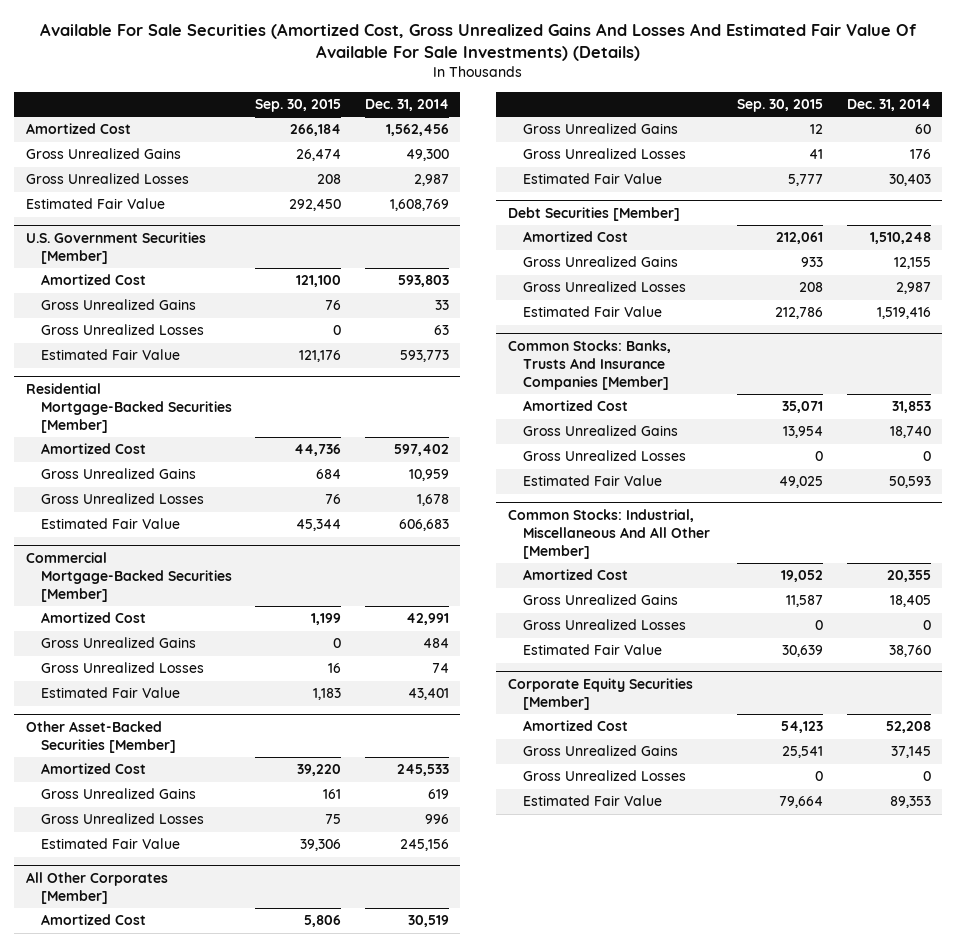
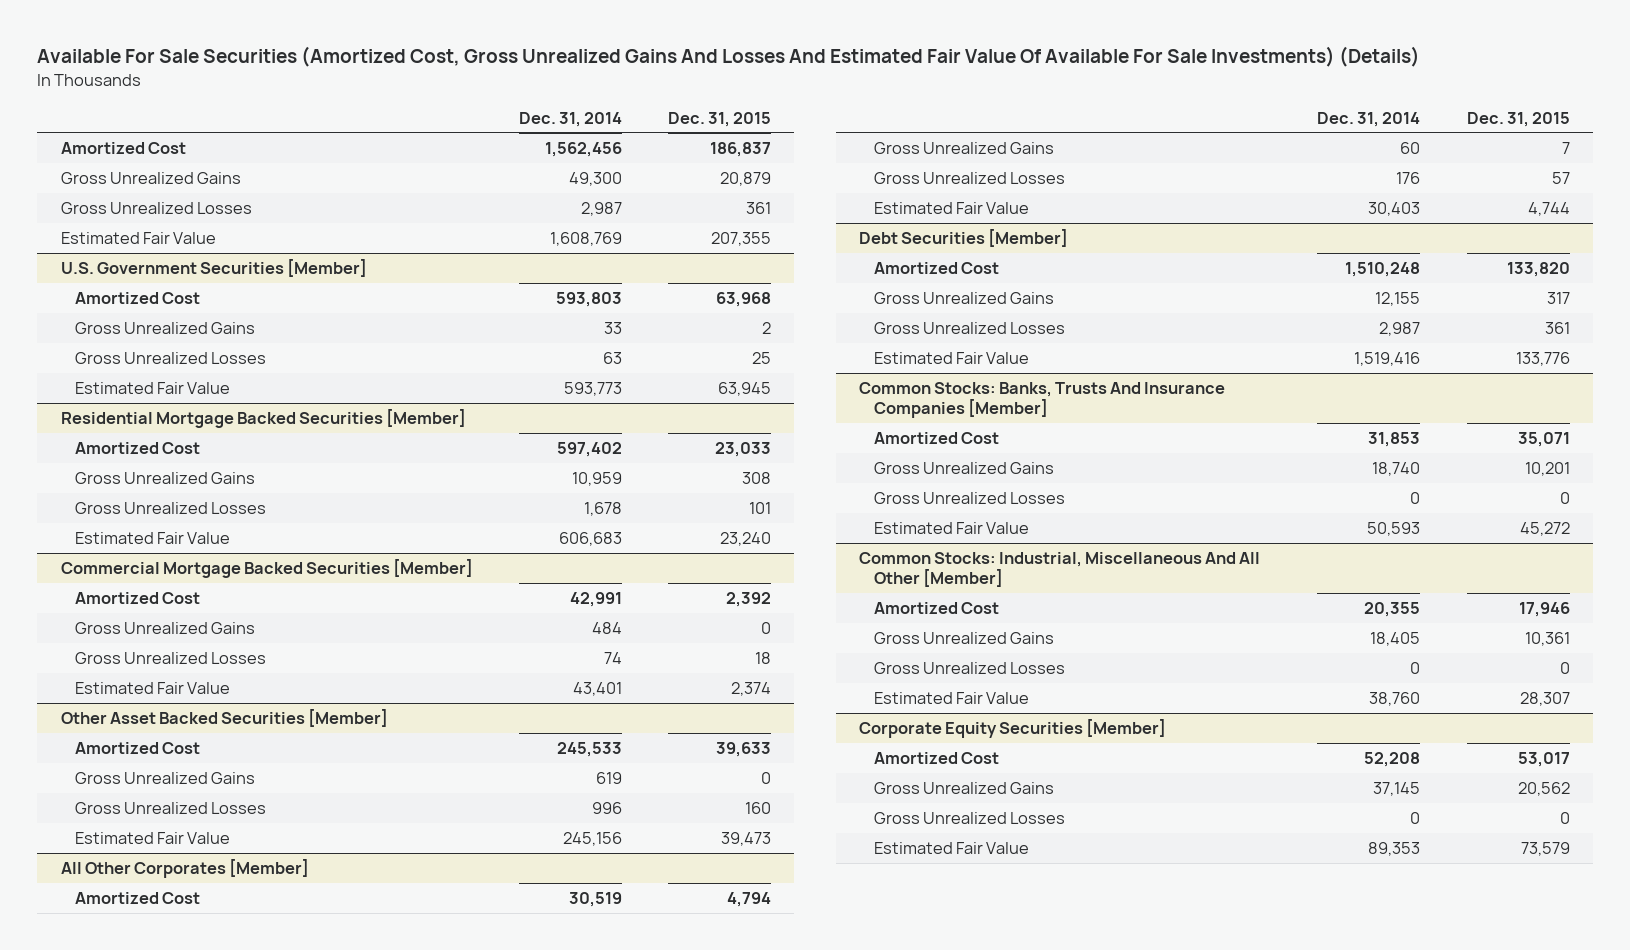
- | Sep. 30, 2015 | Dec. 31, 2014
+ | Dec. 31, 2014 | Dec. 31, 2015
- Residential Mortgage-Backed Securities [Member]
+ Residential Mortgage Backed Securities [Member]
- Commercial Mortgage-Backed Securities [Member]
+ Commercial Mortgage Backed Securities [Member]
- Other Asset-Backed Securities [Member]
+ Other Asset Backed Securities [Member]

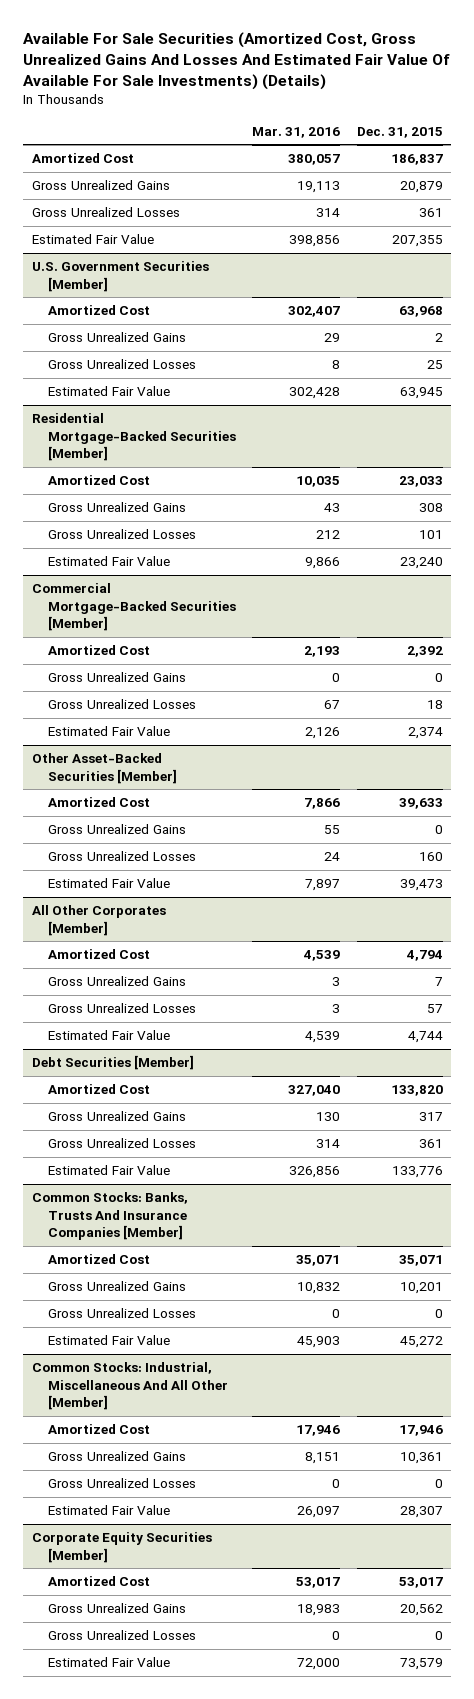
- | Dec. 31, 2014 | Dec. 31, 2015
+ | Mar. 31, 2016 | Dec. 31, 2015
- Residential Mortgage Backed Securities [Member]
+ Residential Mortgage-Backed Securities [Member]
- Commercial Mortgage Backed Securities [Member]
+ Commercial Mortgage-Backed Securities [Member]
- Other Asset Backed Securities [Member]
+ Other Asset-Backed Securities [Member]

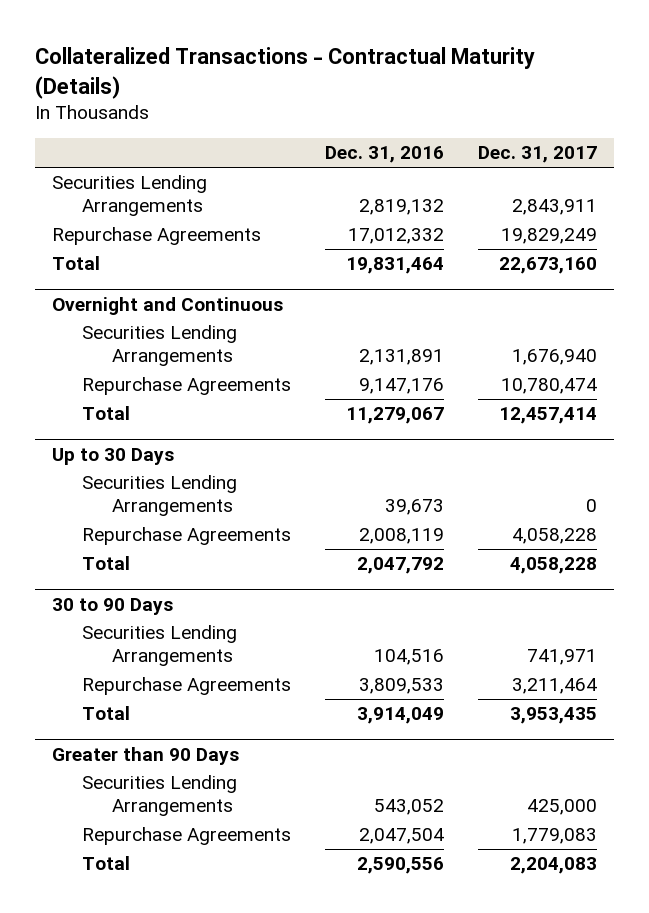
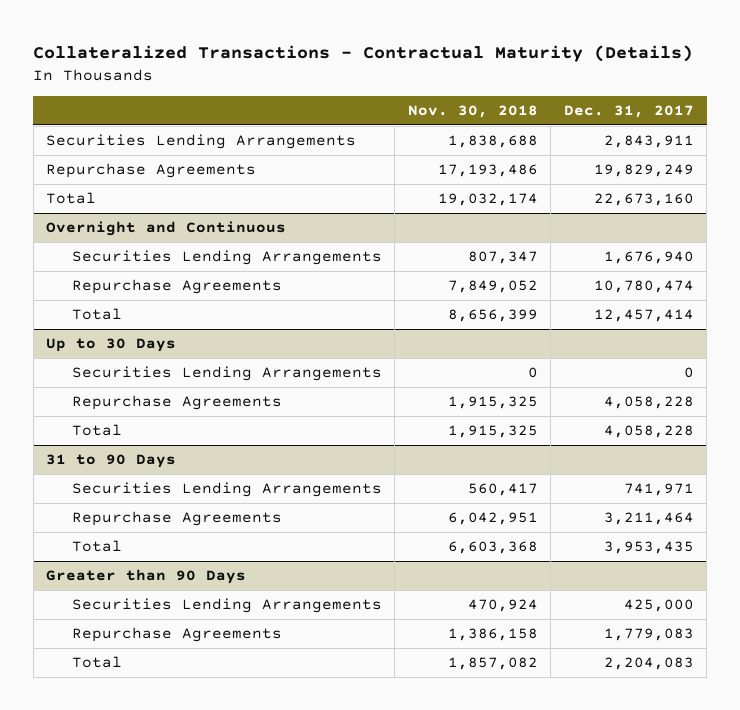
- | Dec. 31, 2016 | Dec. 31, 2017
+ | Nov. 30, 2018 | Dec. 31, 2017
- 30 to 90 Days
+ 31 to 90 Days

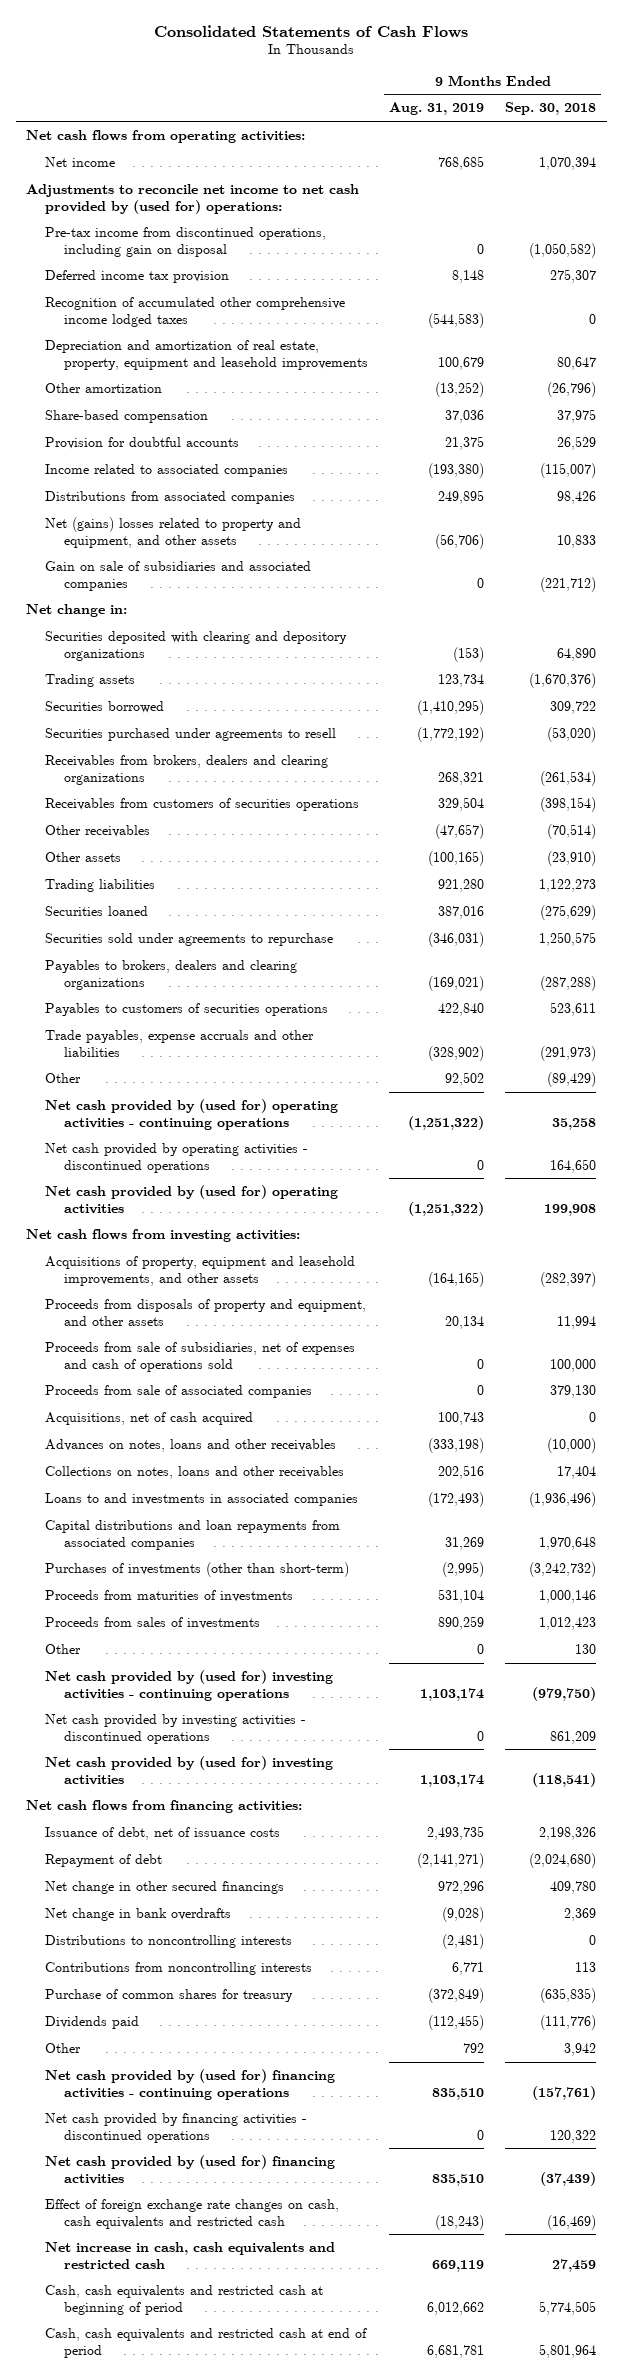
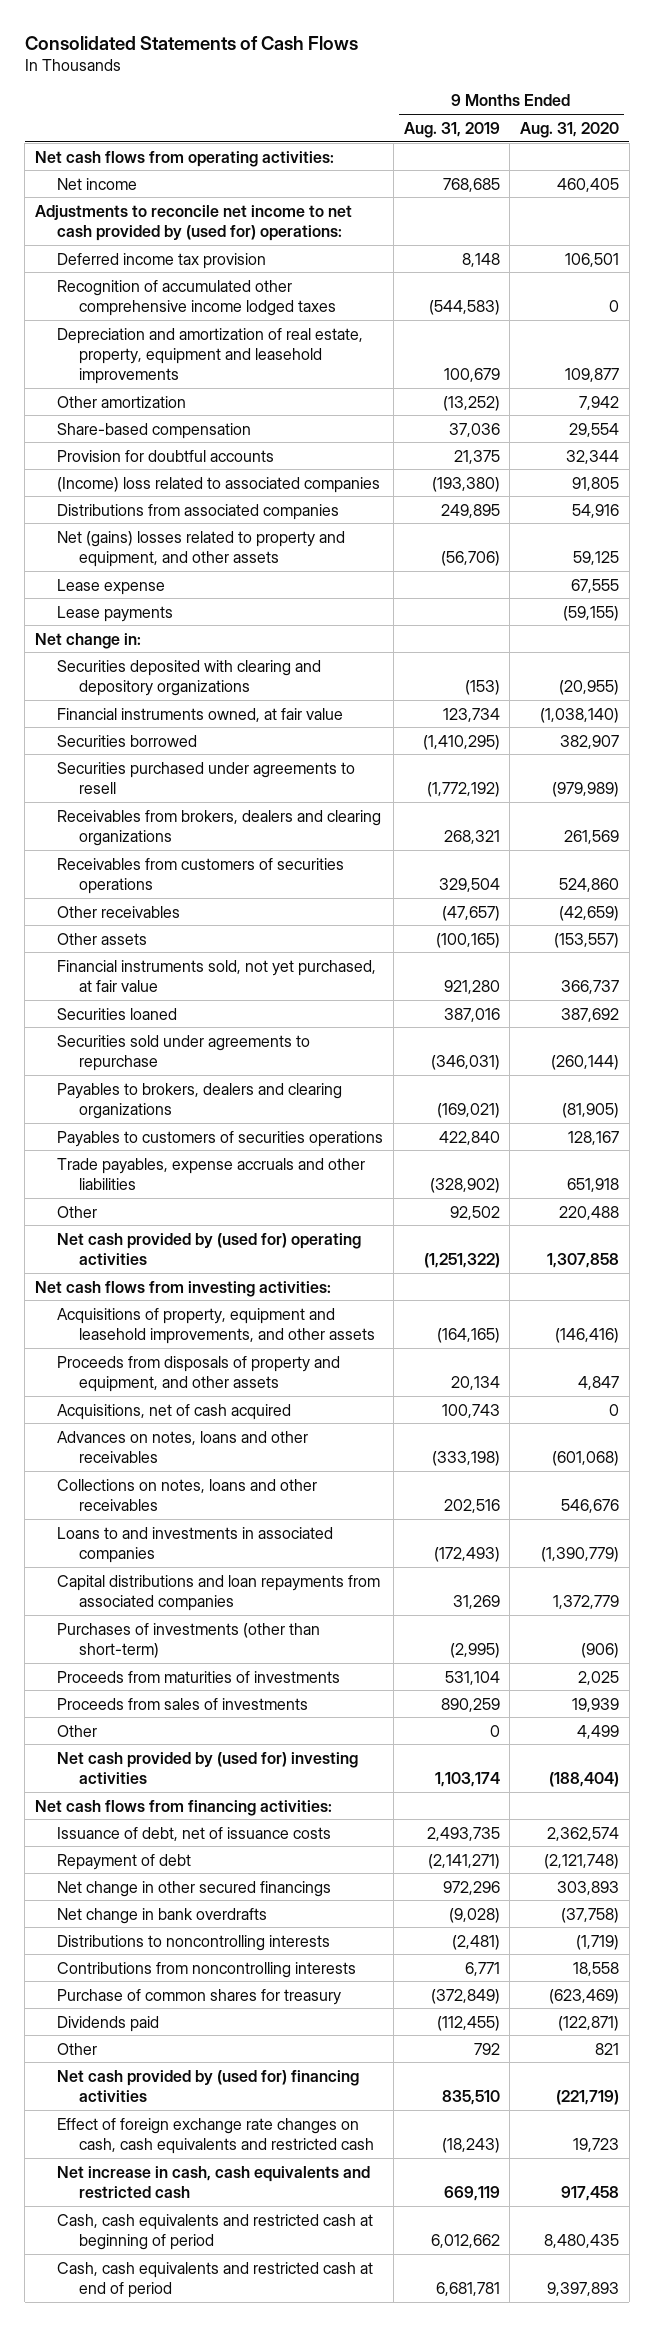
- | 9 Months Ended Aug. 31, 2019 | 9 Months Ended Sep. 30, 2018
+ | 9 Months Ended Aug. 31, 2019 | 9 Months Ended Aug. 31, 2020
- Pre-tax income from discontinued operations, including gain on disposal | 0 | (1,050,582)
- Income related to associated companies | (193,380) | (115,007)
+ (Income) loss related to associated companies | (193,380) | 91,805
- Gain on sale of subsidiaries and associated companies | 0 | (221,712)
+ Lease expense | | 67,555
+ Lease payments | | (59,155)
- Trading assets | 123,734 | (1,670,376)
+ Financial instruments owned, at fair value | 123,734 | (1,038,140)
- Trading liabilities | 921,280 | 1,122,273
+ Financial instruments sold, not yet purchased, at fair value | 921,280 | 366,737
- Net cash provided by (used for) operating activities - continuing operations | (1,251,322) | 35,258
- Net cash provided by operating activities - discontinued operations | 0 | 164,650
- Proceeds from sale of subsidiaries, net of expenses and cash of operations sold | 0 | 100,000
- Proceeds from sale of associated companies | 0 | 379,130
- Net cash provided by (used for) investing activities - continuing operations | 1,103,174 | (979,750)
- Net cash provided by investing activities - discontinued operations | 0 | 861,209
- Net cash provided by (used for) financing activities - continuing operations | 835,510 | (157,761)
- Net cash provided by financing activities - discontinued operations | 0 | 120,322

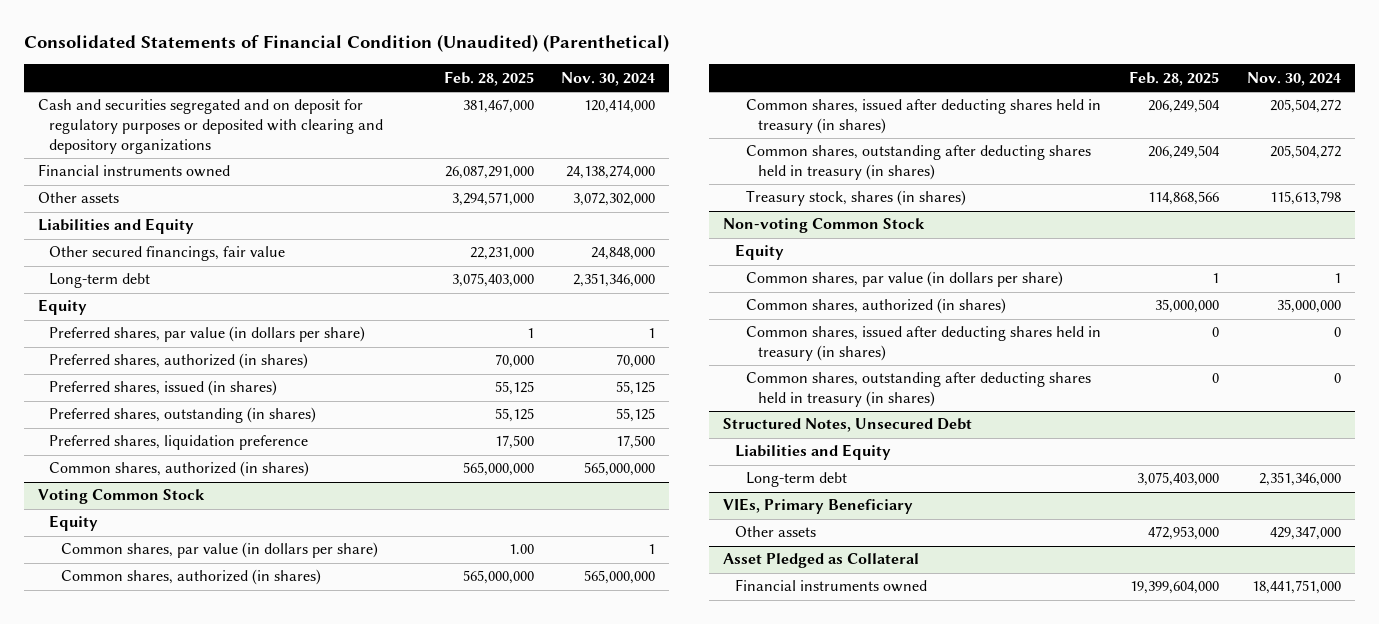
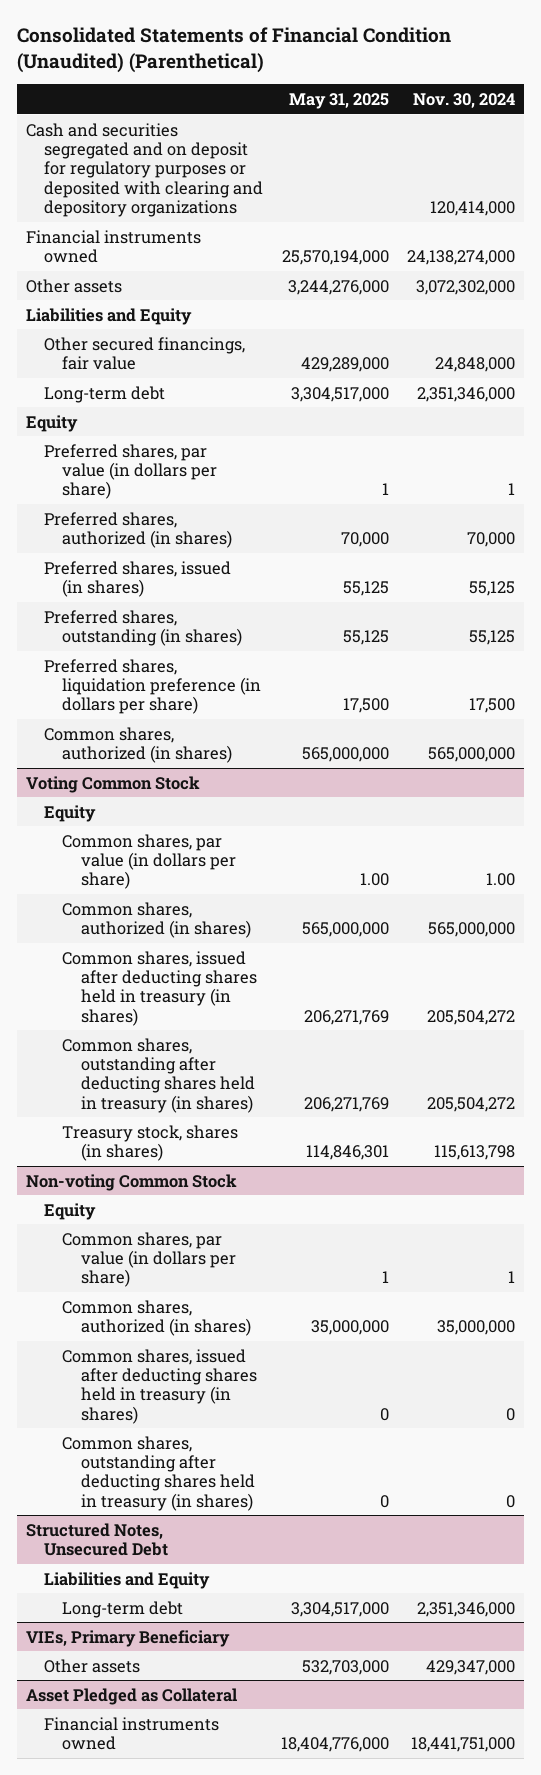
- | Feb. 28, 2025 | Nov. 30, 2024
+ | May 31, 2025 | Nov. 30, 2024
- Preferred shares, liquidation preference | 17,500 | 17,500
+ Preferred shares, liquidation preference (in dollars per share) | 17,500 | 17,500
@ Voting Common Stock
- Common shares, par value (in dollars per share) | 1.00 | 1
+ Common shares, par value (in dollars per share) | 1.00 | 1.00

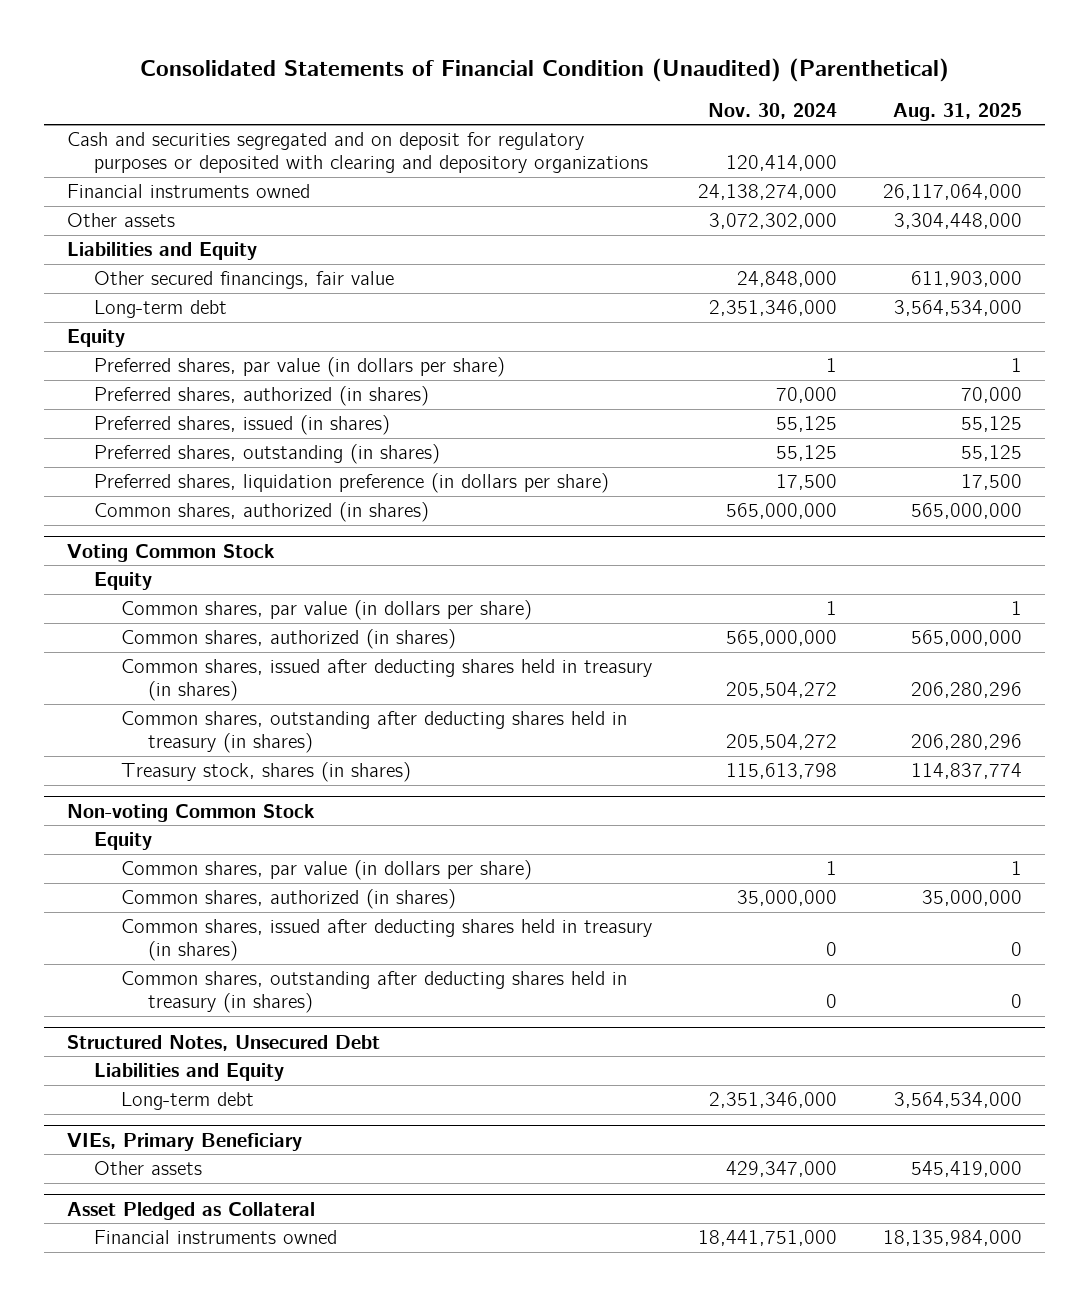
- | May 31, 2025 | Nov. 30, 2024
+ | Nov. 30, 2024 | Aug. 31, 2025
@ Voting Common Stock
- Common shares, par value (in dollars per share) | 1.00 | 1.00
+ Common shares, par value (in dollars per share) | 1 | 1

